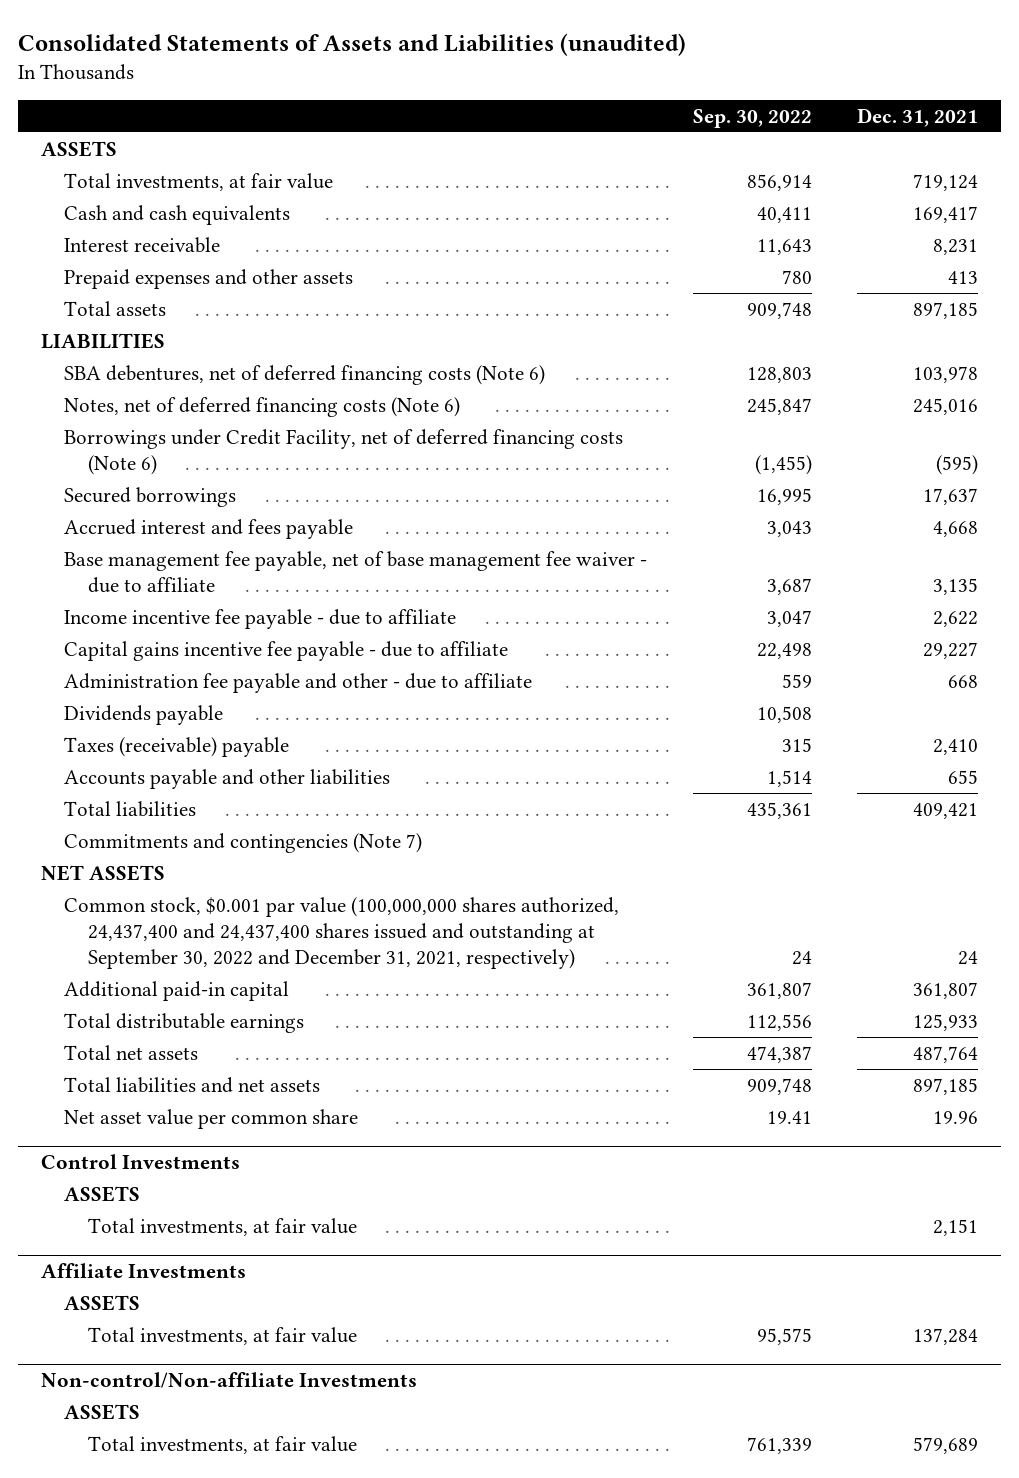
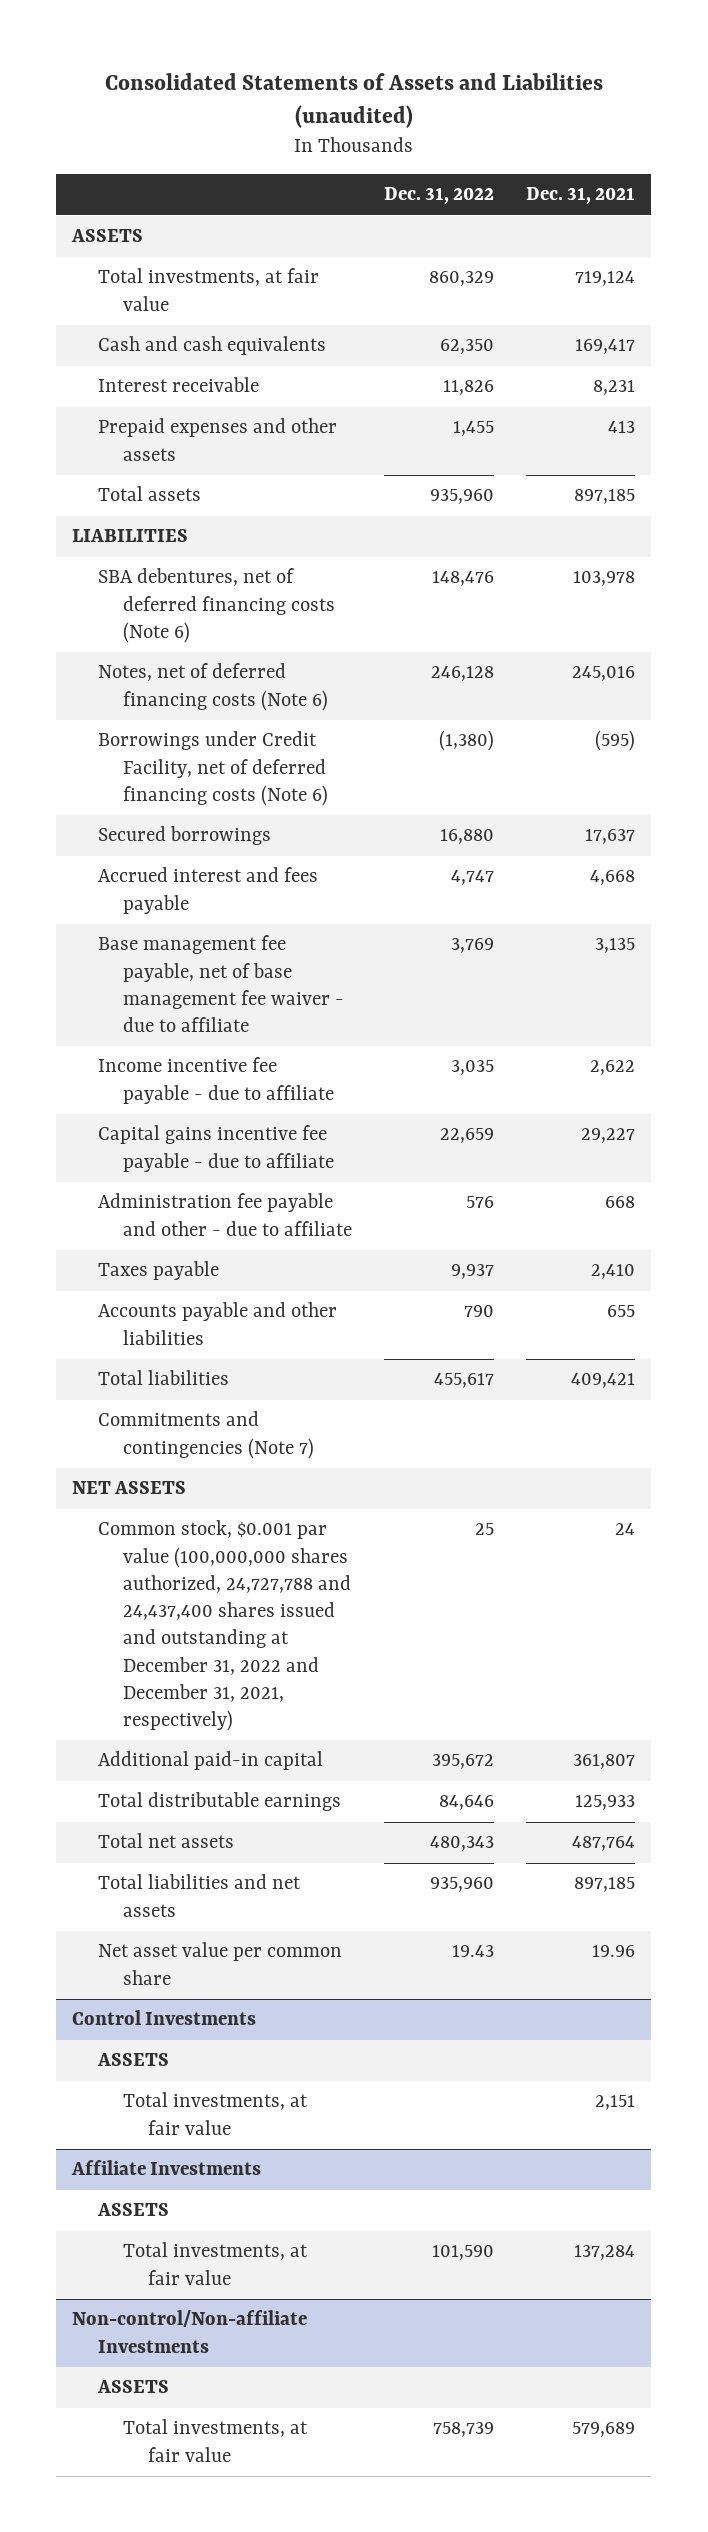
- | Sep. 30, 2022 | Dec. 31, 2021
+ | Dec. 31, 2022 | Dec. 31, 2021
- Dividends payable | 10,508 |
- Taxes (receivable) payable | 315 | 2,410
+ Taxes payable | 9,937 | 2,410
- Common stock, $0.001 par value (100,000,000 shares authorized, 24,437,400 and 24,437,400 shares issued and outstanding at September 30, 2022 and December 31, 2021, respectively) | 24 | 24
+ Common stock, $0.001 par value (100,000,000 shares authorized, 24,727,788 and 24,437,400 shares issued and outstanding at December 31, 2022 and December 31, 2021, respectively) | 25 | 24

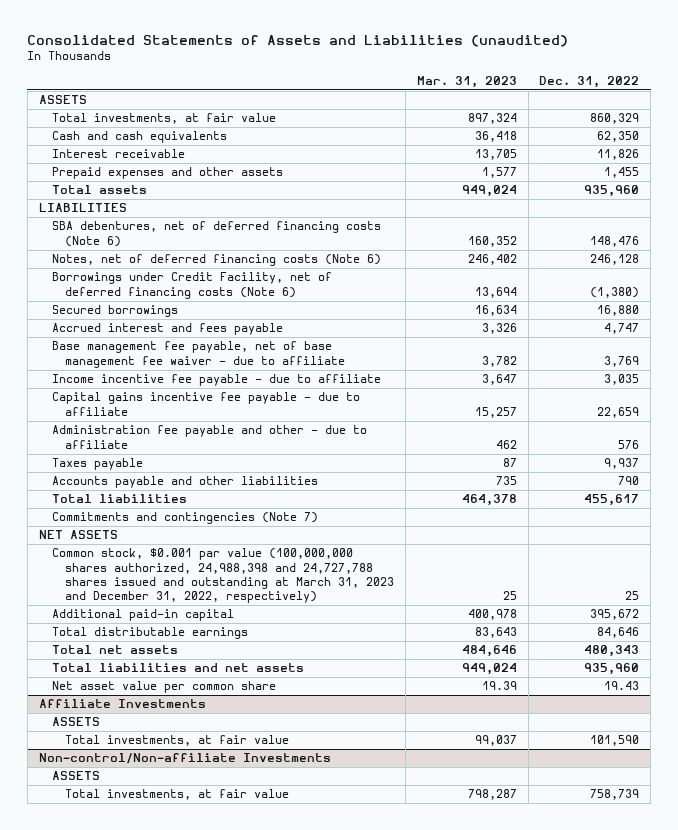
- | Dec. 31, 2022 | Dec. 31, 2021
+ | Mar. 31, 2023 | Dec. 31, 2022
- Common stock, $0.001 par value (100,000,000 shares authorized, 24,727,788 and 24,437,400 shares issued and outstanding at December 31, 2022 and December 31, 2021, respectively) | 25 | 24
+ Common stock, $0.001 par value (100,000,000 shares authorized, 24,988,398 and 24,727,788 shares issued and outstanding at March 31, 2023 and December 31, 2022, respectively) | 25 | 25
- Control Investments
- ASSETS
- Total investments, at fair value | | 2,151

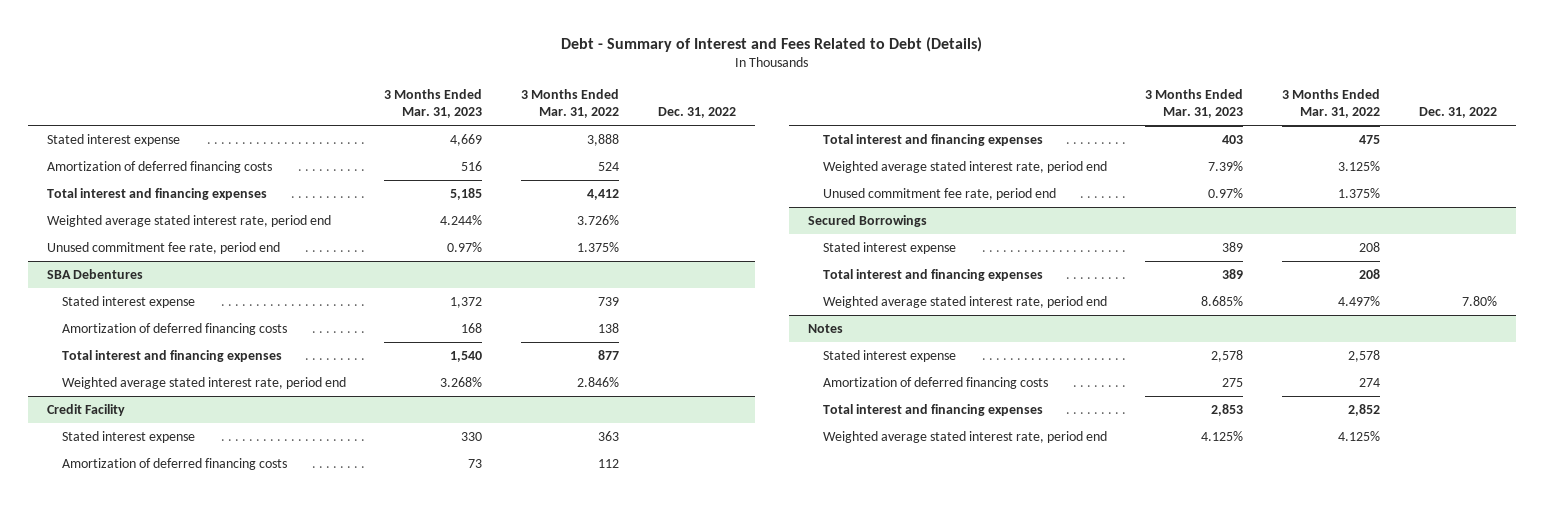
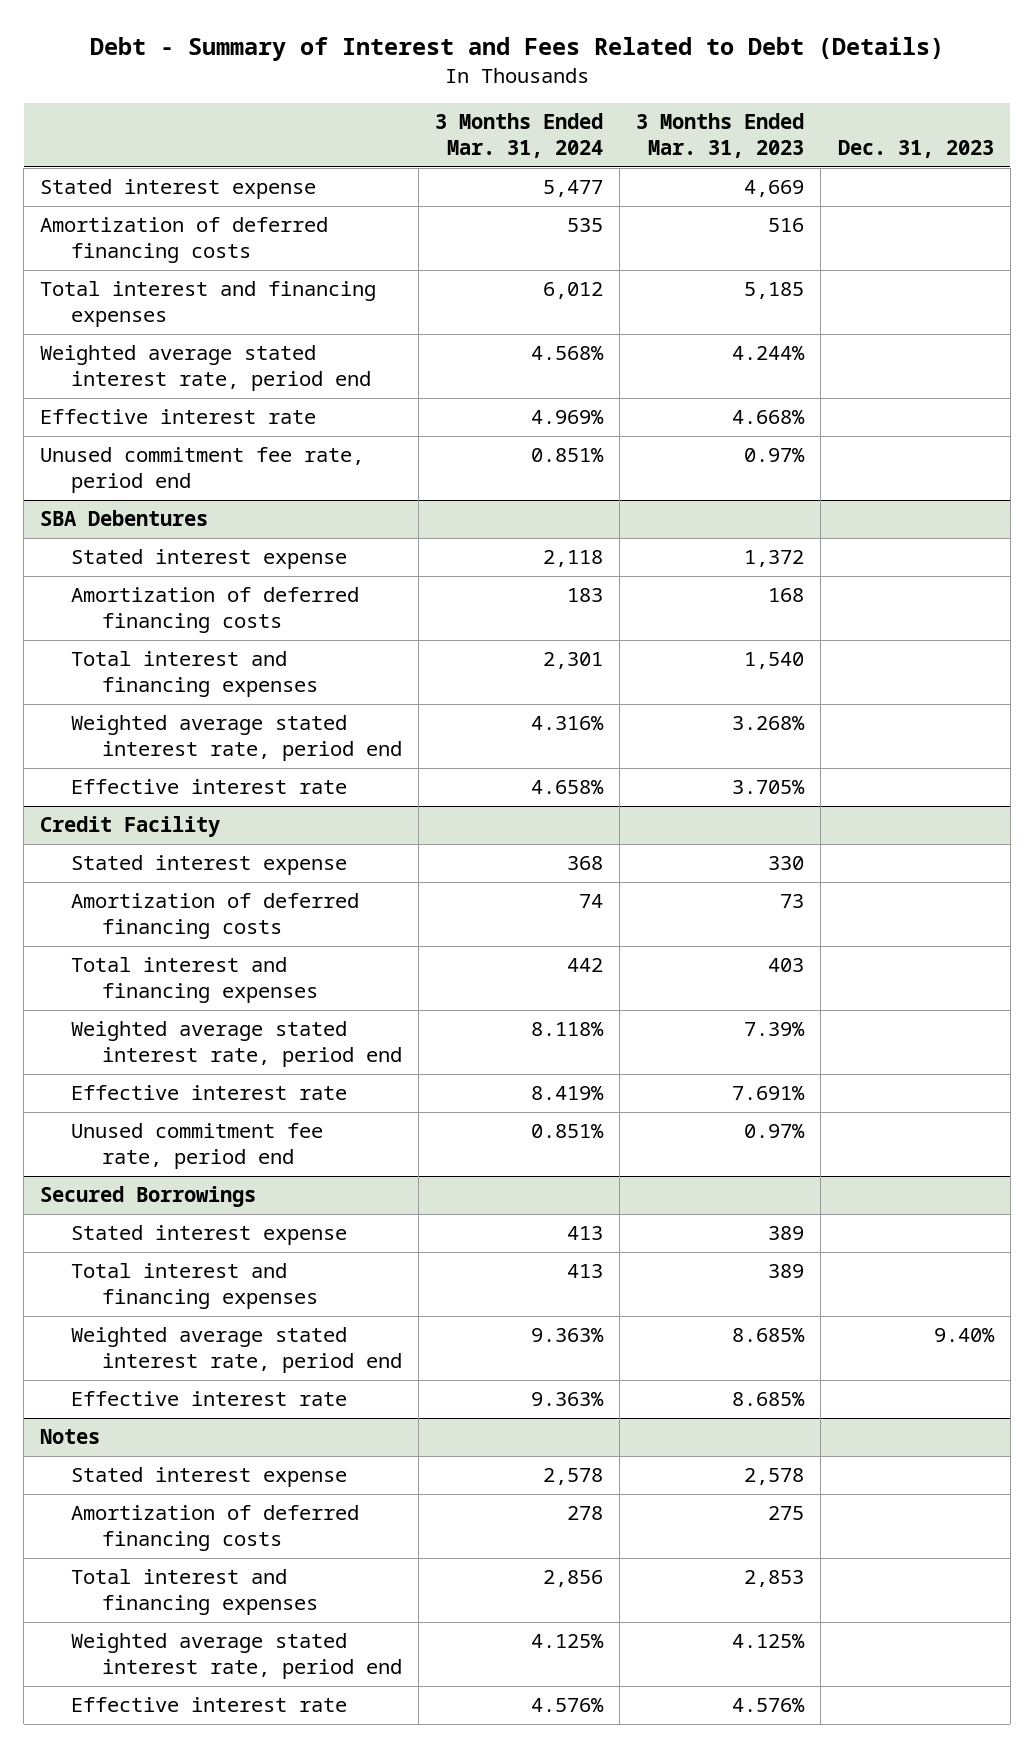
- | 3 Months Ended Mar. 31, 2023 | 3 Months Ended Mar. 31, 2022 | Dec. 31, 2022
+ | 3 Months Ended Mar. 31, 2024 | 3 Months Ended Mar. 31, 2023 | Dec. 31, 2023
+ Effective interest rate | 4.969% | 4.668% |
@ SBA Debentures
+ Effective interest rate | 4.658% | 3.705% |
@ Credit Facility
+ Effective interest rate | 8.419% | 7.691% |
@ Secured Borrowings
+ Effective interest rate | 9.363% | 8.685% |
@ Notes
+ Effective interest rate | 4.576% | 4.576% |

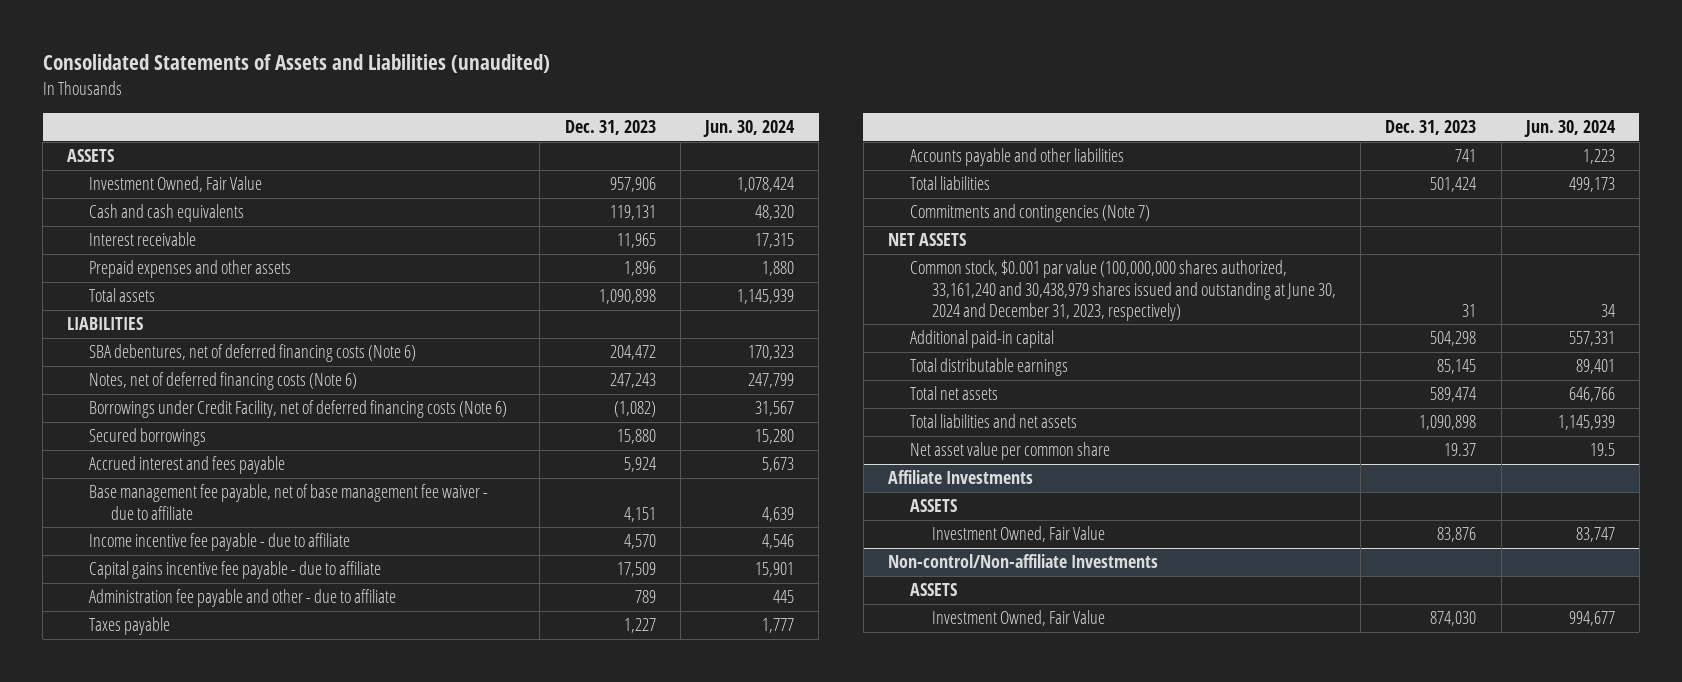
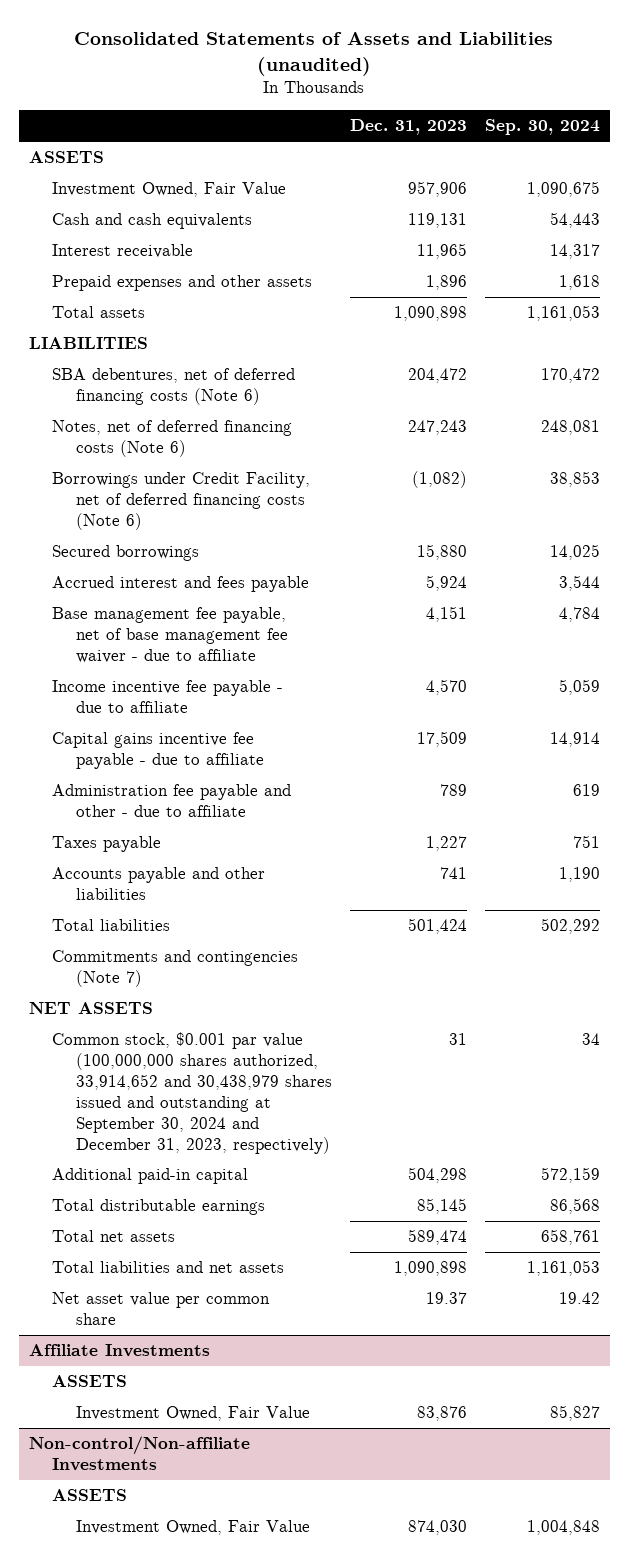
- | Dec. 31, 2023 | Jun. 30, 2024
+ | Dec. 31, 2023 | Sep. 30, 2024
- Common stock, $0.001 par value (100,000,000 shares authorized, 33,161,240 and 30,438,979 shares issued and outstanding at June 30, 2024 and December 31, 2023, respectively) | 31 | 34
+ Common stock, $0.001 par value (100,000,000 shares authorized, 33,914,652 and 30,438,979 shares issued and outstanding at September 30, 2024 and December 31, 2023, respectively) | 31 | 34

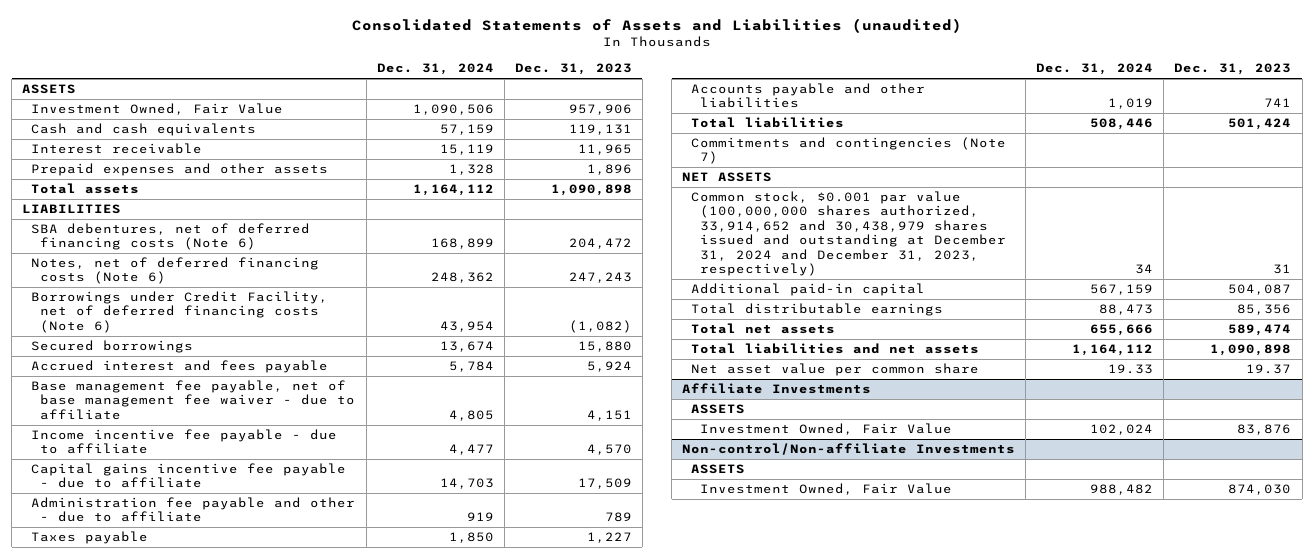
- | Dec. 31, 2023 | Sep. 30, 2024
+ | Dec. 31, 2024 | Dec. 31, 2023
- Common stock, $0.001 par value (100,000,000 shares authorized, 33,914,652 and 30,438,979 shares issued and outstanding at September 30, 2024 and December 31, 2023, respectively) | 31 | 34
- Additional paid-in capital | 504,298 | 572,159
- Total distributable earnings | 85,145 | 86,568
+ Common stock, $0.001 par value (100,000,000 shares authorized, 33,914,652 and 30,438,979 shares issued and outstanding at December 31, 2024 and December 31, 2023, respectively) | 34 | 31
+ Additional paid-in capital | 567,159 | 504,087
+ Total distributable earnings | 88,473 | 85,356

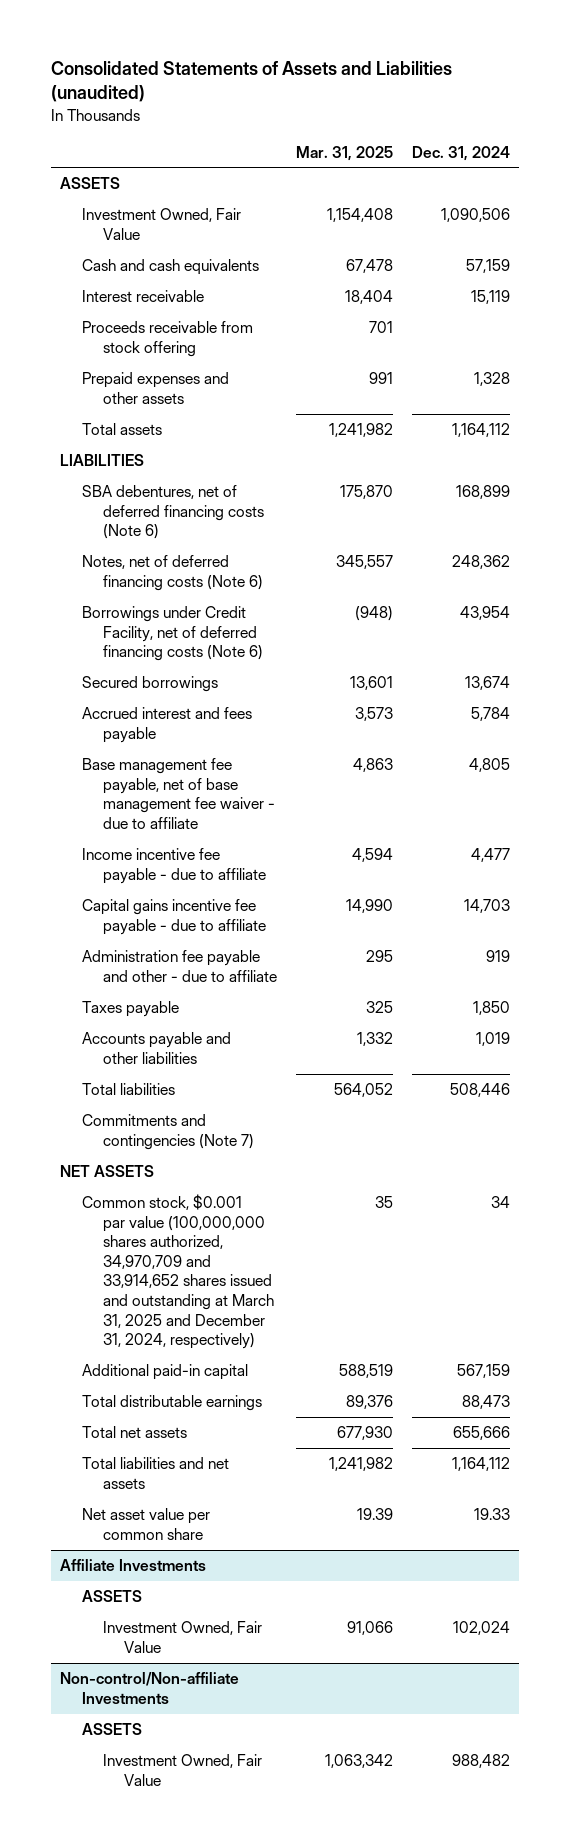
- | Dec. 31, 2024 | Dec. 31, 2023
+ | Mar. 31, 2025 | Dec. 31, 2024
+ Proceeds receivable from stock offering | 701 |
- Common stock, $0.001 par value (100,000,000 shares authorized, 33,914,652 and 30,438,979 shares issued and outstanding at December 31, 2024 and December 31, 2023, respectively) | 34 | 31
+ Common stock, $0.001 par value (100,000,000 shares authorized, 34,970,709 and 33,914,652 shares issued and outstanding at March 31, 2025 and December 31, 2024, respectively) | 35 | 34

